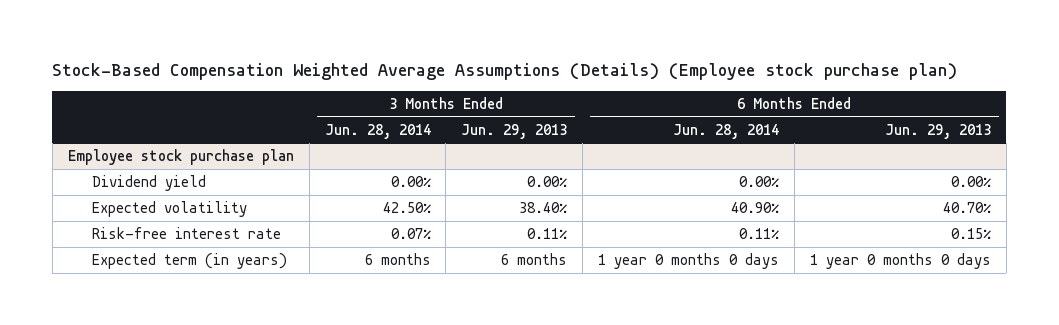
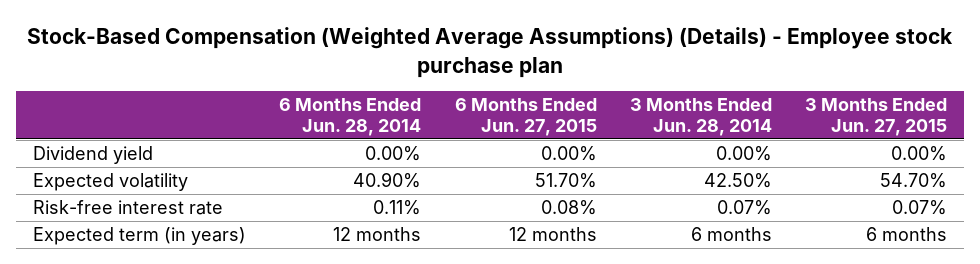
- Stock-Based Compensation Weighted Average Assumptions (Details) (Employee stock purchase plan)
+ Stock-Based Compensation (Weighted Average Assumptions) (Details) - Employee stock purchase plan
- | 3 Months Ended Jun. 28, 2014 | 3 Months Ended Jun. 29, 2013 | 6 Months Ended Jun. 28, 2014 | 6 Months Ended Jun. 29, 2013
+ | 6 Months Ended Jun. 28, 2014 | 6 Months Ended Jun. 27, 2015 | 3 Months Ended Jun. 28, 2014 | 3 Months Ended Jun. 27, 2015
- Employee stock purchase plan
- Expected term (in years) | 6 months | 6 months | 1 year 0 months 0 days | 1 year 0 months 0 days
+ Expected term (in years) | 12 months | 12 months | 6 months | 6 months

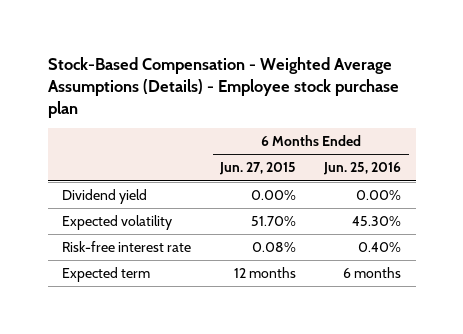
- Stock-Based Compensation (Weighted Average Assumptions) (Details) - Employee stock purchase plan
+ Stock-Based Compensation - Weighted Average Assumptions (Details) - Employee stock purchase plan
- | 6 Months Ended Jun. 28, 2014 | 6 Months Ended Jun. 27, 2015 | 3 Months Ended Jun. 28, 2014 | 3 Months Ended Jun. 27, 2015
+ | 6 Months Ended Jun. 27, 2015 | 6 Months Ended Jun. 25, 2016
- Expected term (in years) | 12 months | 12 months | 6 months | 6 months
+ Expected term | 12 months | 6 months

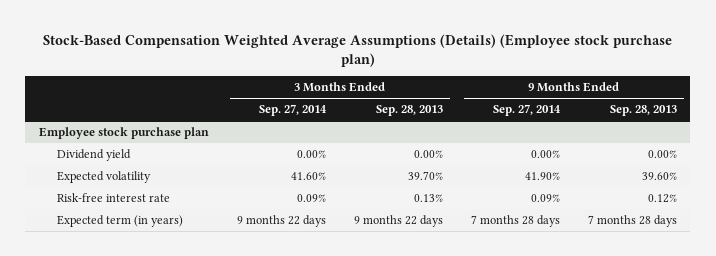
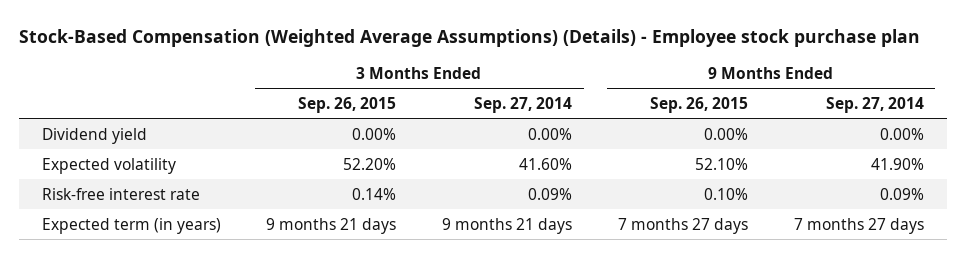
- Stock-Based Compensation Weighted Average Assumptions (Details) (Employee stock purchase plan)
+ Stock-Based Compensation (Weighted Average Assumptions) (Details) - Employee stock purchase plan
- | 3 Months Ended Sep. 27, 2014 | 3 Months Ended Sep. 28, 2013 | 9 Months Ended Sep. 27, 2014 | 9 Months Ended Sep. 28, 2013
+ | 3 Months Ended Sep. 26, 2015 | 3 Months Ended Sep. 27, 2014 | 9 Months Ended Sep. 26, 2015 | 9 Months Ended Sep. 27, 2014
- Employee stock purchase plan
- Expected term (in years) | 9 months 22 days | 9 months 22 days | 7 months 28 days | 7 months 28 days
+ Expected term (in years) | 9 months 21 days | 9 months 21 days | 7 months 27 days | 7 months 27 days

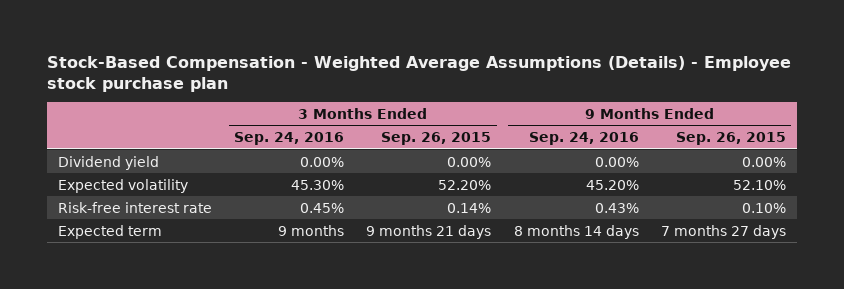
- Stock-Based Compensation (Weighted Average Assumptions) (Details) - Employee stock purchase plan
+ Stock-Based Compensation - Weighted Average Assumptions (Details) - Employee stock purchase plan
- | 3 Months Ended Sep. 26, 2015 | 3 Months Ended Sep. 27, 2014 | 9 Months Ended Sep. 26, 2015 | 9 Months Ended Sep. 27, 2014
+ | 3 Months Ended Sep. 24, 2016 | 3 Months Ended Sep. 26, 2015 | 9 Months Ended Sep. 24, 2016 | 9 Months Ended Sep. 26, 2015
- Expected term (in years) | 9 months 21 days | 9 months 21 days | 7 months 27 days | 7 months 27 days
+ Expected term | 9 months | 9 months 21 days | 8 months 14 days | 7 months 27 days

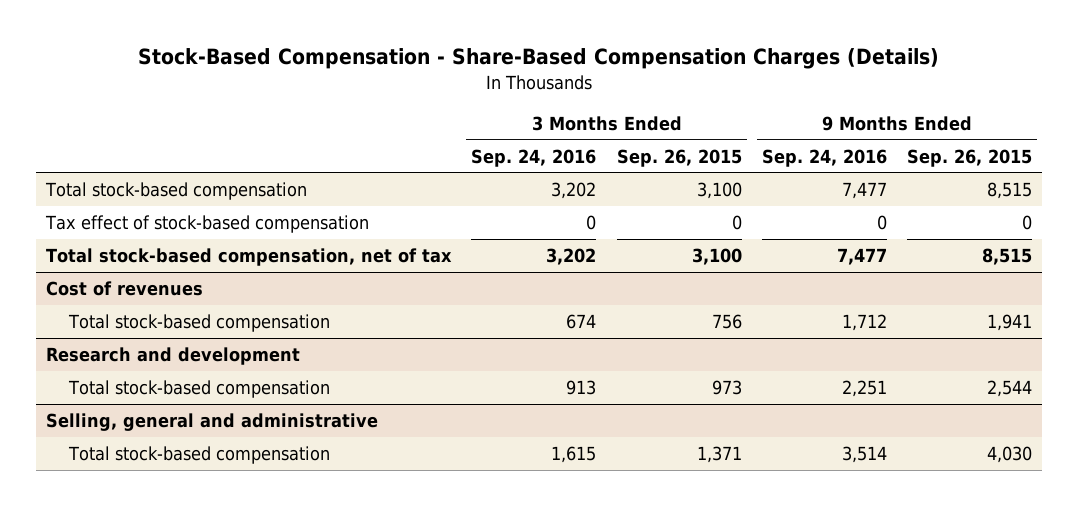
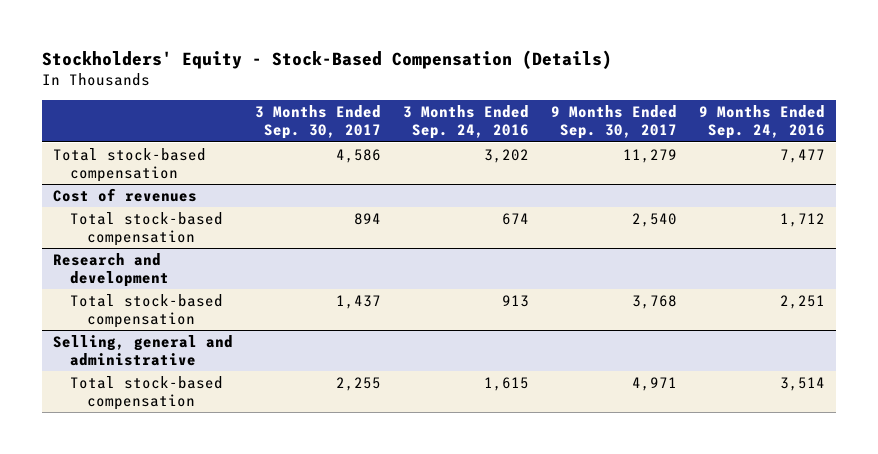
- Stock-Based Compensation - Share-Based Compensation Charges (Details)
+ Stockholders' Equity - Stock-Based Compensation (Details)
- | 3 Months Ended Sep. 24, 2016 | 3 Months Ended Sep. 26, 2015 | 9 Months Ended Sep. 24, 2016 | 9 Months Ended Sep. 26, 2015
+ | 3 Months Ended Sep. 30, 2017 | 3 Months Ended Sep. 24, 2016 | 9 Months Ended Sep. 30, 2017 | 9 Months Ended Sep. 24, 2016
- Tax effect of stock-based compensation | 0 | 0 | 0 | 0
- Total stock-based compensation, net of tax | 3,202 | 3,100 | 7,477 | 8,515

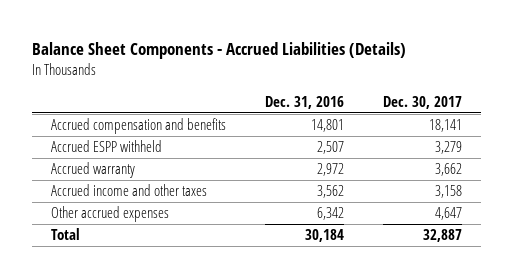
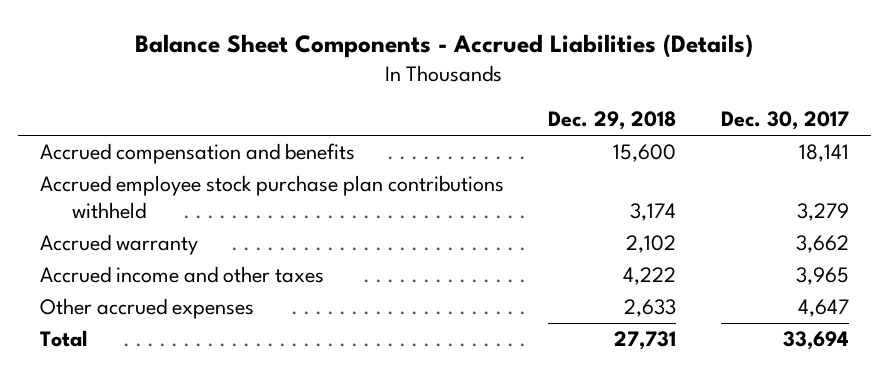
- | Dec. 31, 2016 | Dec. 30, 2017
+ | Dec. 29, 2018 | Dec. 30, 2017
- Accrued ESPP withheld | 2,507 | 3,279
+ Accrued employee stock purchase plan contributions withheld | 3,174 | 3,279
- Accrued income and other taxes | 3,562 | 3,158
+ Accrued income and other taxes | 4,222 | 3,965
- Total | 30,184 | 32,887
+ Total | 27,731 | 33,694

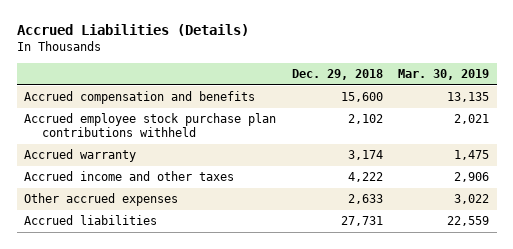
- Balance Sheet Components - Accrued Liabilities (Details)
+ Accrued Liabilities (Details)
- | Dec. 29, 2018 | Dec. 30, 2017
+ | Dec. 29, 2018 | Mar. 30, 2019
- Accrued employee stock purchase plan contributions withheld | 3,174 | 3,279
- Accrued warranty | 2,102 | 3,662
+ Accrued employee stock purchase plan contributions withheld | 2,102 | 2,021
+ Accrued warranty | 3,174 | 1,475
- Total | 27,731 | 33,694
+ Accrued liabilities | 27,731 | 22,559

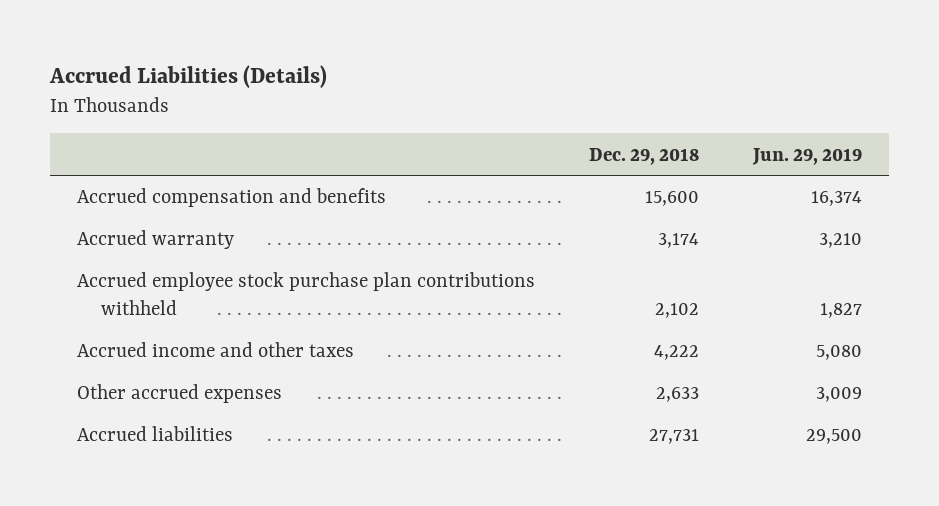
- | Dec. 29, 2018 | Mar. 30, 2019
+ | Dec. 29, 2018 | Jun. 29, 2019
moved down: Accrued employee stock purchase plan contributions withheld | 2,102 | 1,827

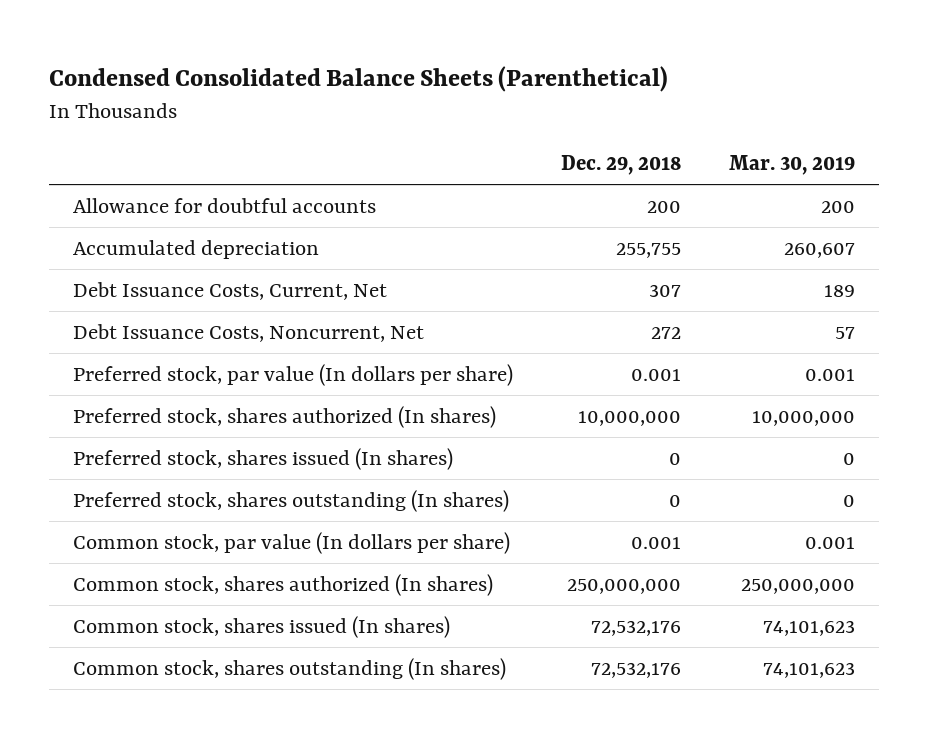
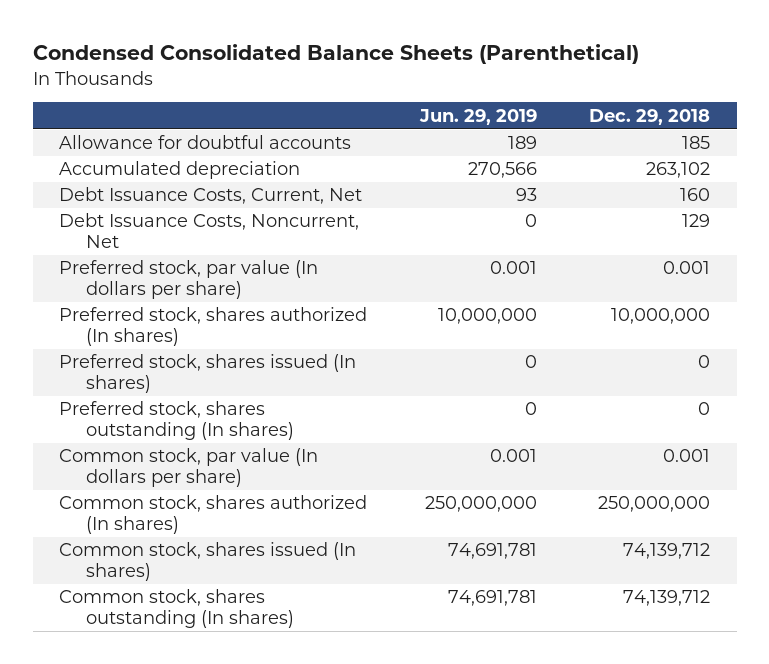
- | Dec. 29, 2018 | Mar. 30, 2019
+ | Jun. 29, 2019 | Dec. 29, 2018
- Allowance for doubtful accounts | 200 | 200
- Accumulated depreciation | 255,755 | 260,607
- Debt Issuance Costs, Current, Net | 307 | 189
- Debt Issuance Costs, Noncurrent, Net | 272 | 57
+ Allowance for doubtful accounts | 189 | 185
+ Accumulated depreciation | 270,566 | 263,102
+ Debt Issuance Costs, Current, Net | 93 | 160
+ Debt Issuance Costs, Noncurrent, Net | 0 | 129
- Common stock, shares issued (In shares) | 72,532,176 | 74,101,623
- Common stock, shares outstanding (In shares) | 72,532,176 | 74,101,623
+ Common stock, shares issued (In shares) | 74,691,781 | 74,139,712
+ Common stock, shares outstanding (In shares) | 74,691,781 | 74,139,712

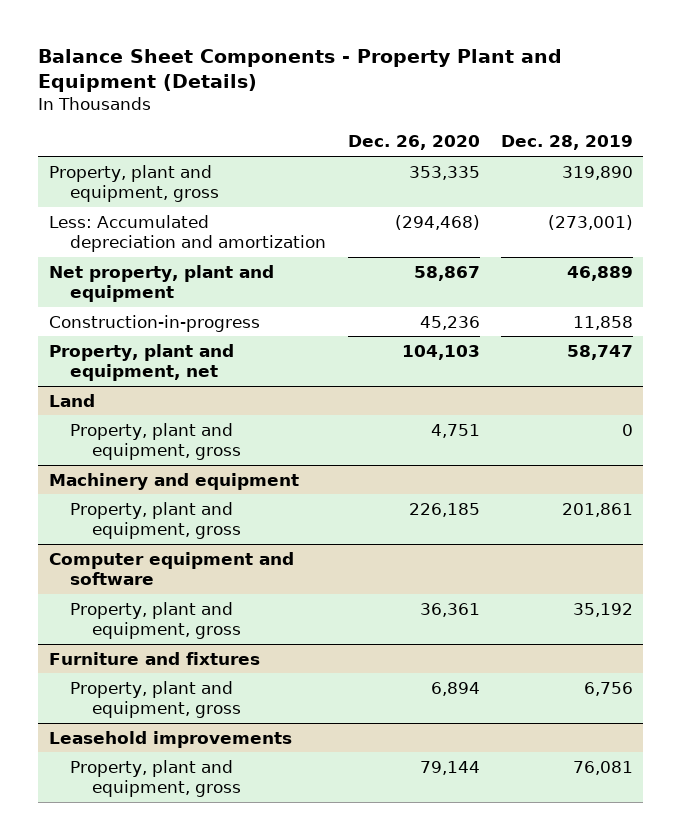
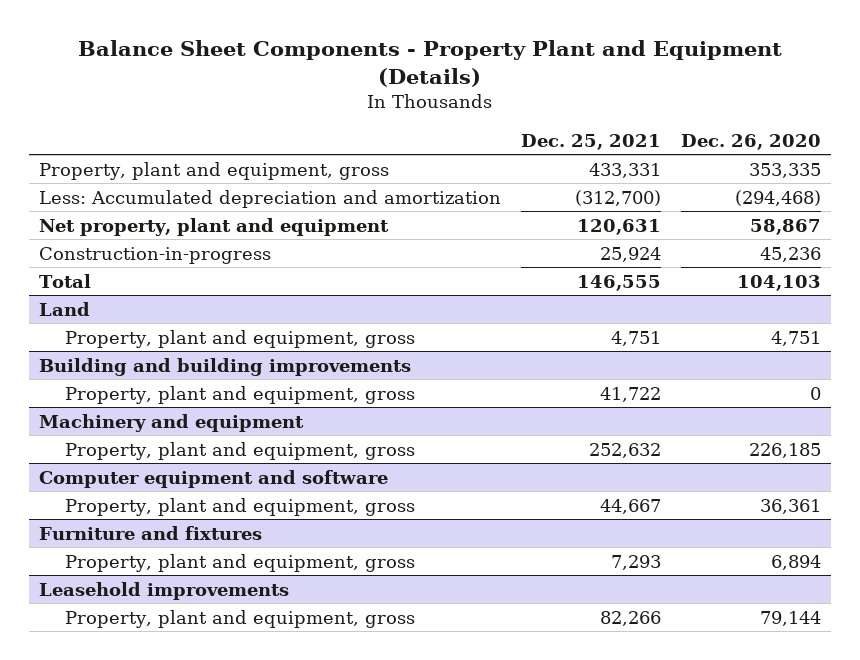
- | Dec. 26, 2020 | Dec. 28, 2019
+ | Dec. 25, 2021 | Dec. 26, 2020
- Property, plant and equipment, net | 104,103 | 58,747
+ Total | 146,555 | 104,103
+ Building and building improvements
+ Property, plant and equipment, gross | 41,722 | 0

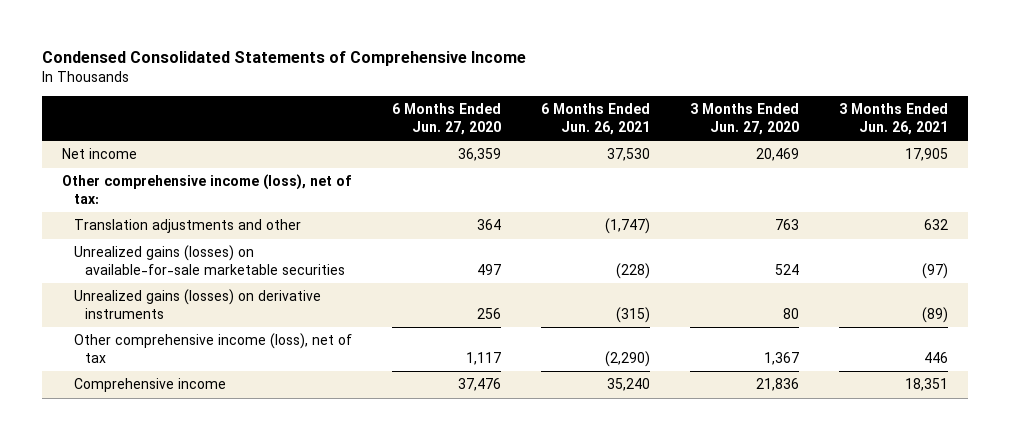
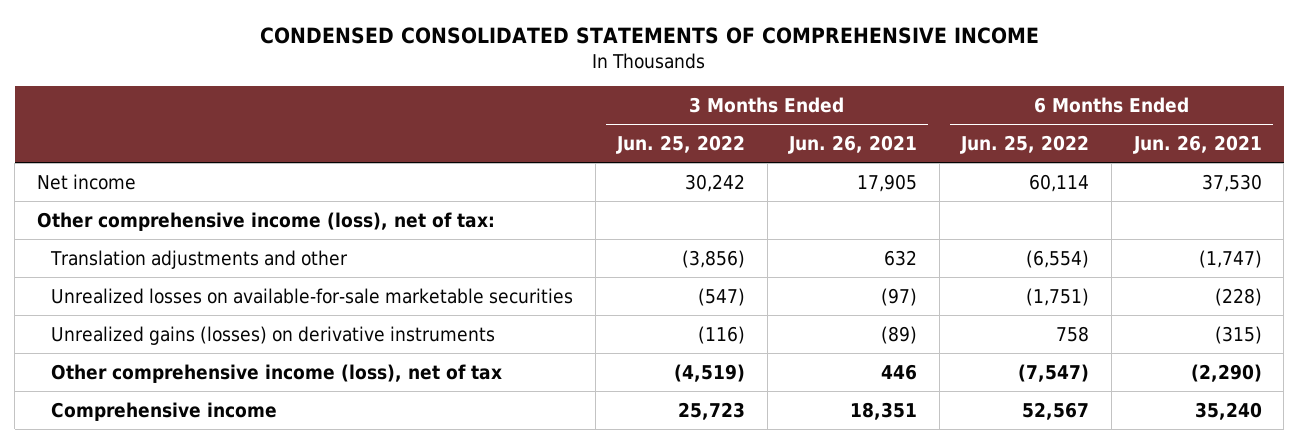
- Condensed Consolidated Statements of Comprehensive Income
+ CONDENSED CONSOLIDATED STATEMENTS OF COMPREHENSIVE INCOME
- | 6 Months Ended Jun. 27, 2020 | 6 Months Ended Jun. 26, 2021 | 3 Months Ended Jun. 27, 2020 | 3 Months Ended Jun. 26, 2021
+ | 3 Months Ended Jun. 25, 2022 | 3 Months Ended Jun. 26, 2021 | 6 Months Ended Jun. 25, 2022 | 6 Months Ended Jun. 26, 2021
- Unrealized gains (losses) on available-for-sale marketable securities | 497 | (228) | 524 | (97)
+ Unrealized losses on available-for-sale marketable securities | (547) | (97) | (1,751) | (228)

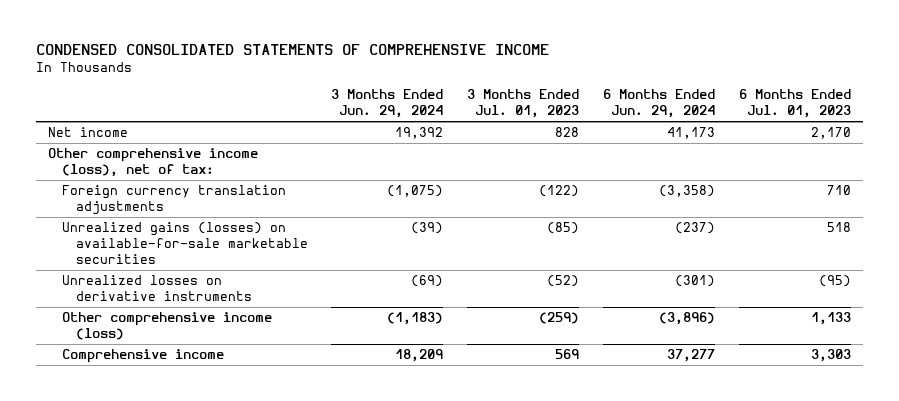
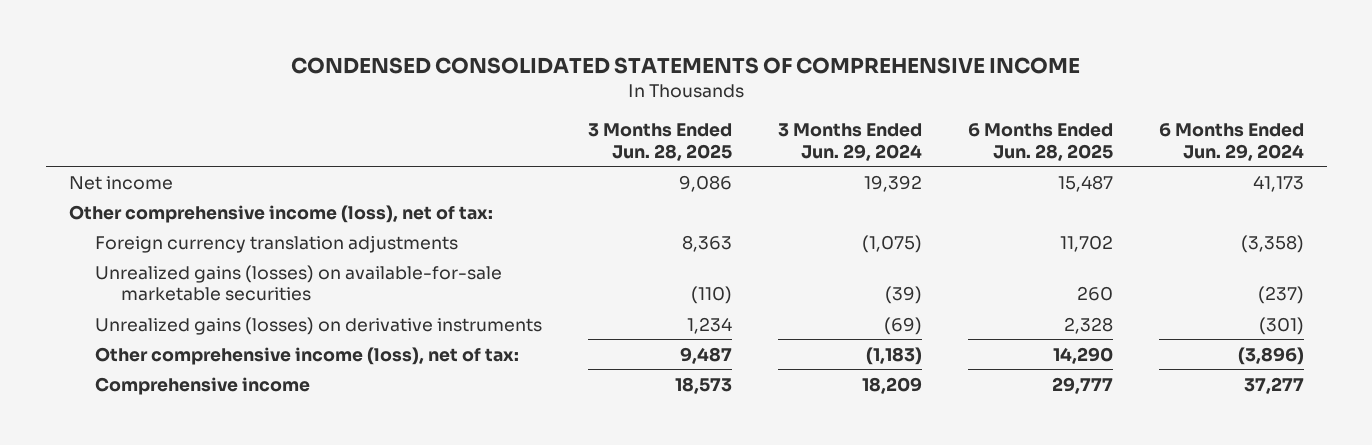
- | 3 Months Ended Jun. 29, 2024 | 3 Months Ended Jul. 01, 2023 | 6 Months Ended Jun. 29, 2024 | 6 Months Ended Jul. 01, 2023
+ | 3 Months Ended Jun. 28, 2025 | 3 Months Ended Jun. 29, 2024 | 6 Months Ended Jun. 28, 2025 | 6 Months Ended Jun. 29, 2024
- Unrealized losses on derivative instruments | (69) | (52) | (301) | (95)
- Other comprehensive income (loss) | (1,183) | (259) | (3,896) | 1,133
+ Unrealized gains (losses) on derivative instruments | 1,234 | (69) | 2,328 | (301)
+ Other comprehensive income (loss), net of tax: | 9,487 | (1,183) | 14,290 | (3,896)

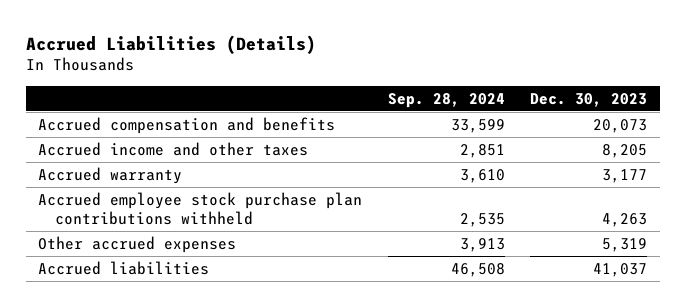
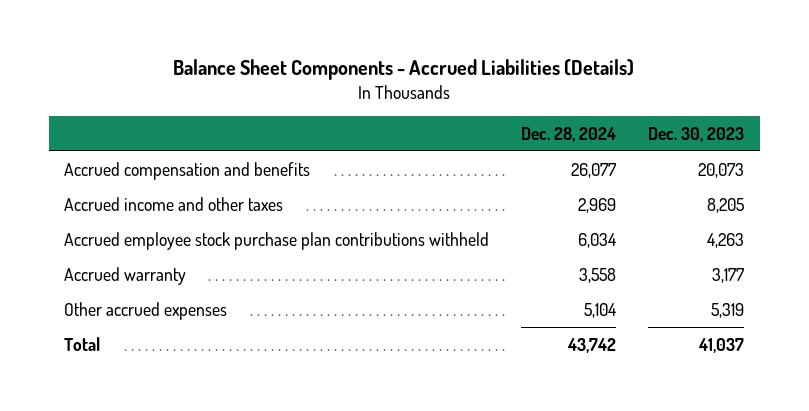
- Accrued Liabilities (Details)
+ Balance Sheet Components - Accrued Liabilities (Details)
- | Sep. 28, 2024 | Dec. 30, 2023
+ | Dec. 28, 2024 | Dec. 30, 2023
moved down: Accrued warranty | 3,558 | 3,177
- Accrued liabilities | 46,508 | 41,037
+ Total | 43,742 | 41,037

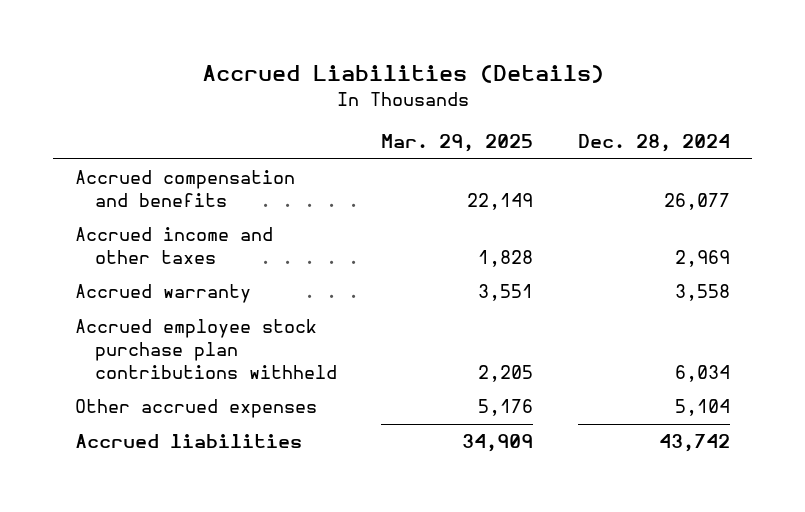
- Balance Sheet Components - Accrued Liabilities (Details)
+ Accrued Liabilities (Details)
- | Dec. 28, 2024 | Dec. 30, 2023
+ | Mar. 29, 2025 | Dec. 28, 2024
moved down: Accrued employee stock purchase plan contributions withheld | 2,205 | 6,034
- Total | 43,742 | 41,037
+ Accrued liabilities | 34,909 | 43,742

